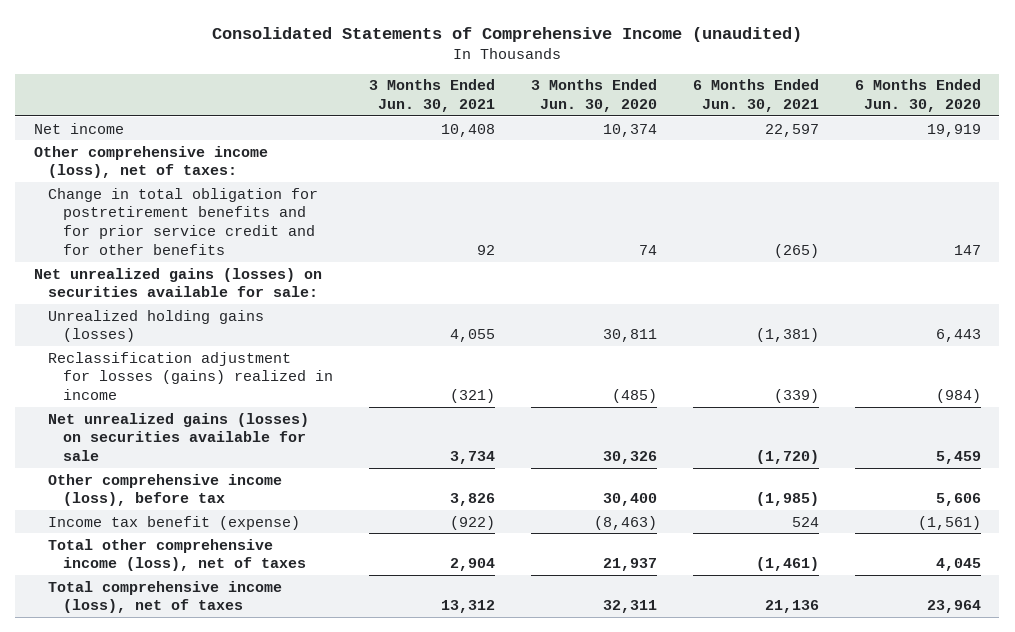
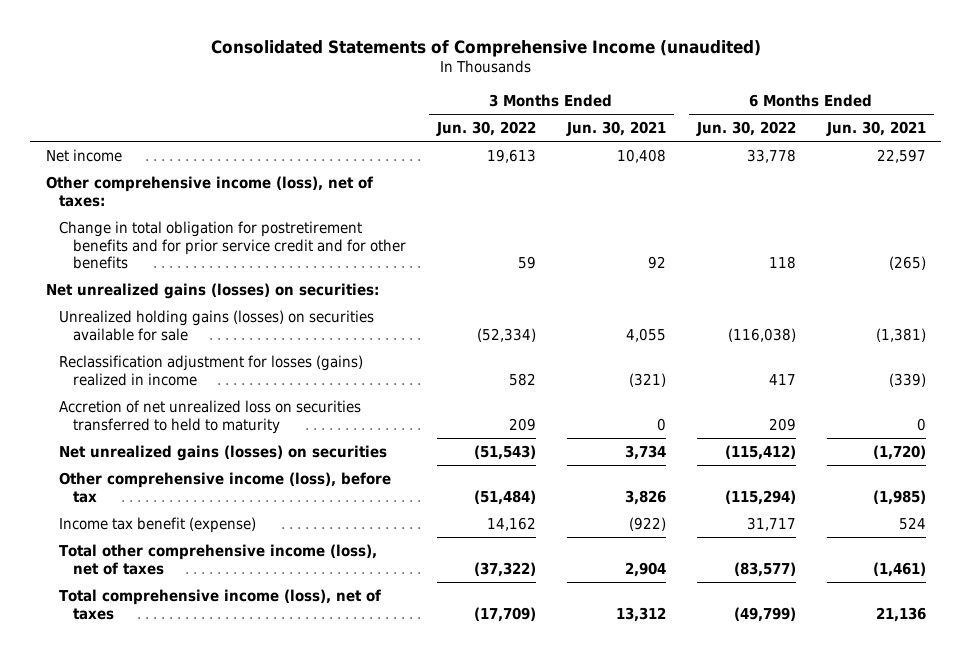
- | 3 Months Ended Jun. 30, 2021 | 3 Months Ended Jun. 30, 2020 | 6 Months Ended Jun. 30, 2021 | 6 Months Ended Jun. 30, 2020
+ | 3 Months Ended Jun. 30, 2022 | 3 Months Ended Jun. 30, 2021 | 6 Months Ended Jun. 30, 2022 | 6 Months Ended Jun. 30, 2021
- Net unrealized gains (losses) on securities available for sale:
- Unrealized holding gains (losses) | 4,055 | 30,811 | (1,381) | 6,443
+ Net unrealized gains (losses) on securities:
+ Unrealized holding gains (losses) on securities available for sale | (52,334) | 4,055 | (116,038) | (1,381)
- Net unrealized gains (losses) on securities available for sale | 3,734 | 30,326 | (1,720) | 5,459
+ Accretion of net unrealized loss on securities transferred to held to maturity | 209 | 0 | 209 | 0
+ Net unrealized gains (losses) on securities | (51,543) | 3,734 | (115,412) | (1,720)

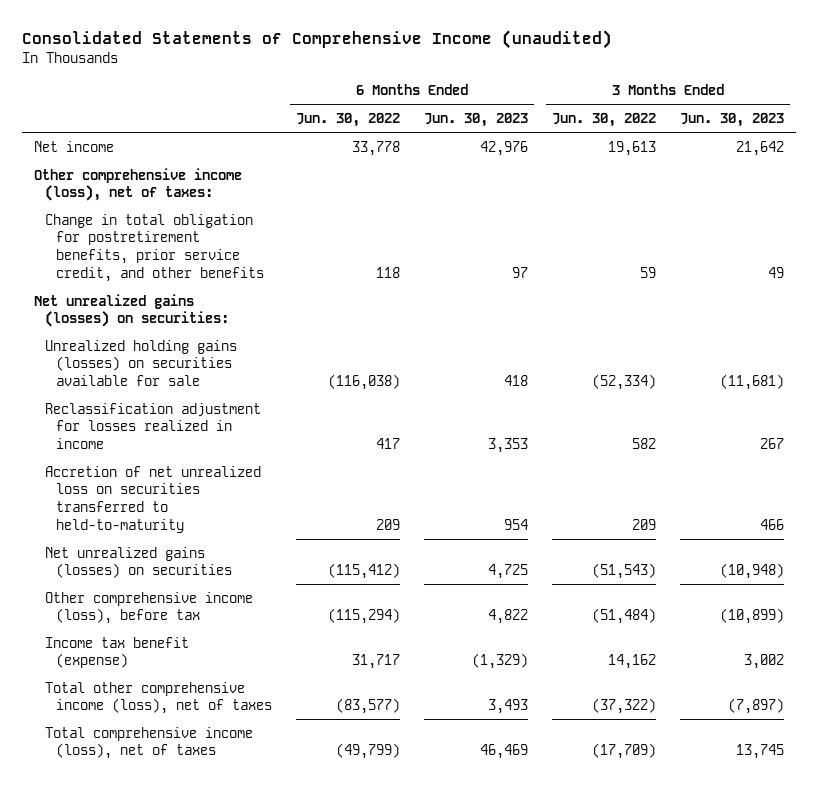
- | 3 Months Ended Jun. 30, 2022 | 3 Months Ended Jun. 30, 2021 | 6 Months Ended Jun. 30, 2022 | 6 Months Ended Jun. 30, 2021
+ | 6 Months Ended Jun. 30, 2022 | 6 Months Ended Jun. 30, 2023 | 3 Months Ended Jun. 30, 2022 | 3 Months Ended Jun. 30, 2023
- Change in total obligation for postretirement benefits and for prior service credit and for other benefits | 59 | 92 | 118 | (265)
+ Change in total obligation for postretirement benefits, prior service credit, and other benefits | 118 | 97 | 59 | 49
- Reclassification adjustment for losses (gains) realized in income | 582 | (321) | 417 | (339)
- Accretion of net unrealized loss on securities transferred to held to maturity | 209 | 0 | 209 | 0
+ Reclassification adjustment for losses realized in income | 417 | 3,353 | 582 | 267
+ Accretion of net unrealized loss on securities transferred to held-to-maturity | 209 | 954 | 209 | 466

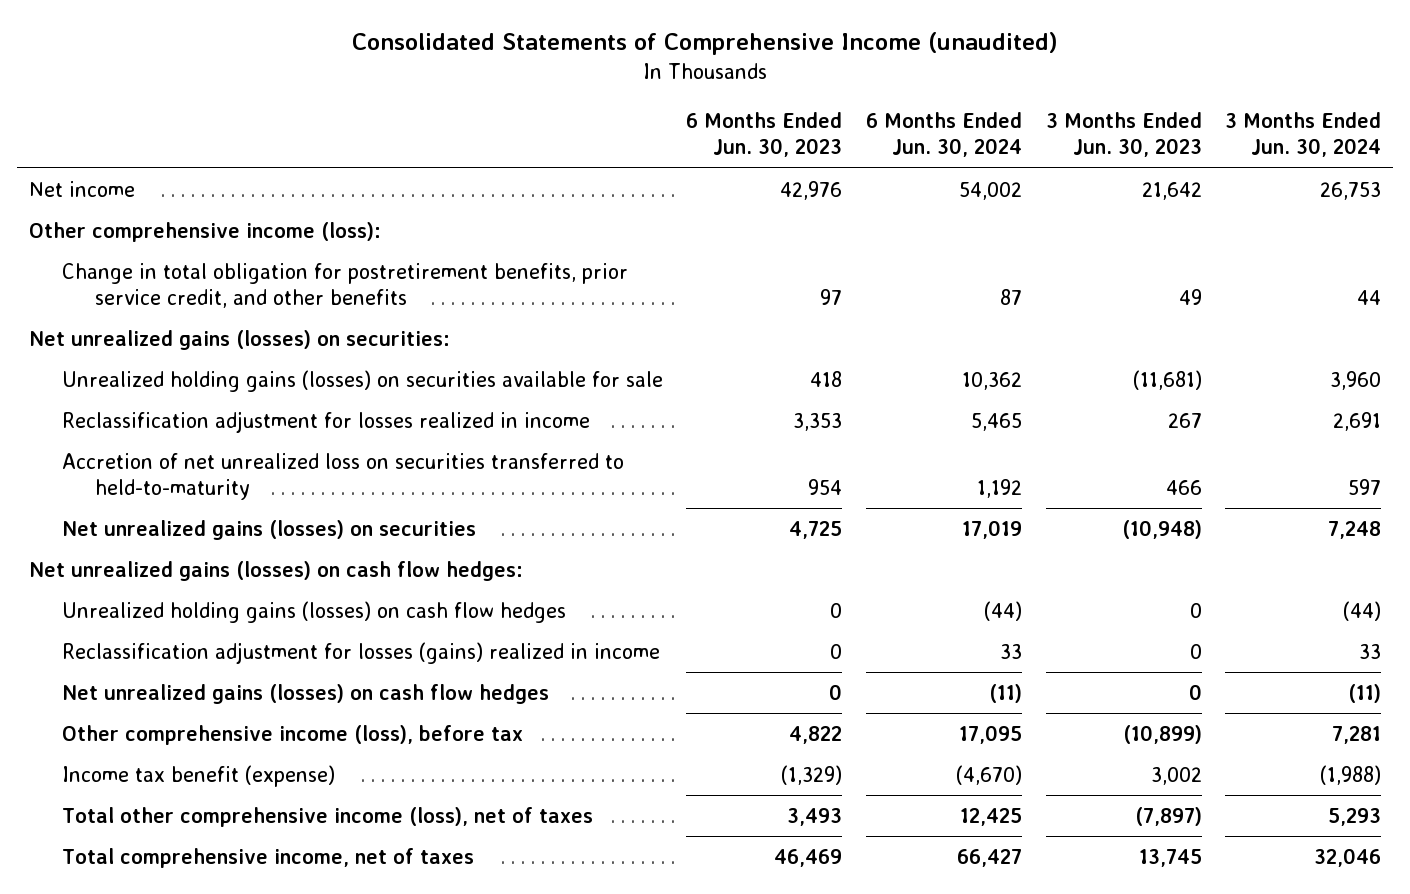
- | 6 Months Ended Jun. 30, 2022 | 6 Months Ended Jun. 30, 2023 | 3 Months Ended Jun. 30, 2022 | 3 Months Ended Jun. 30, 2023
+ | 6 Months Ended Jun. 30, 2023 | 6 Months Ended Jun. 30, 2024 | 3 Months Ended Jun. 30, 2023 | 3 Months Ended Jun. 30, 2024
- Other comprehensive income (loss), net of taxes:
+ Other comprehensive income (loss):
+ Net unrealized gains (losses) on cash flow hedges:
+ Unrealized holding gains (losses) on cash flow hedges | 0 | (44) | 0 | (44)
+ Reclassification adjustment for losses (gains) realized in income | 0 | 33 | 0 | 33
+ Net unrealized gains (losses) on cash flow hedges | 0 | (11) | 0 | (11)
- Total comprehensive income (loss), net of taxes | (49,799) | 46,469 | (17,709) | 13,745
+ Total comprehensive income, net of taxes | 46,469 | 66,427 | 13,745 | 32,046

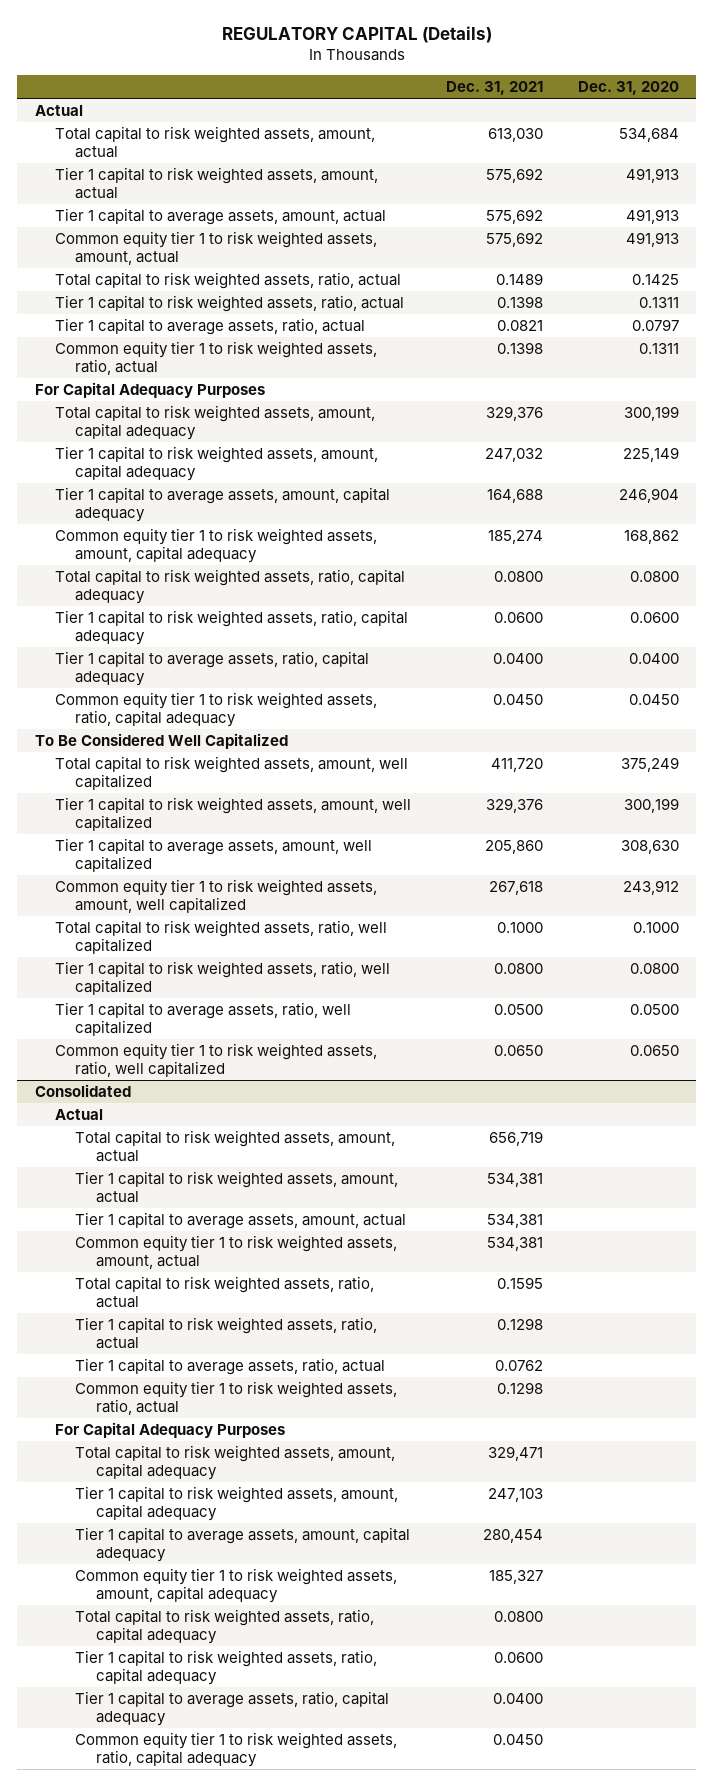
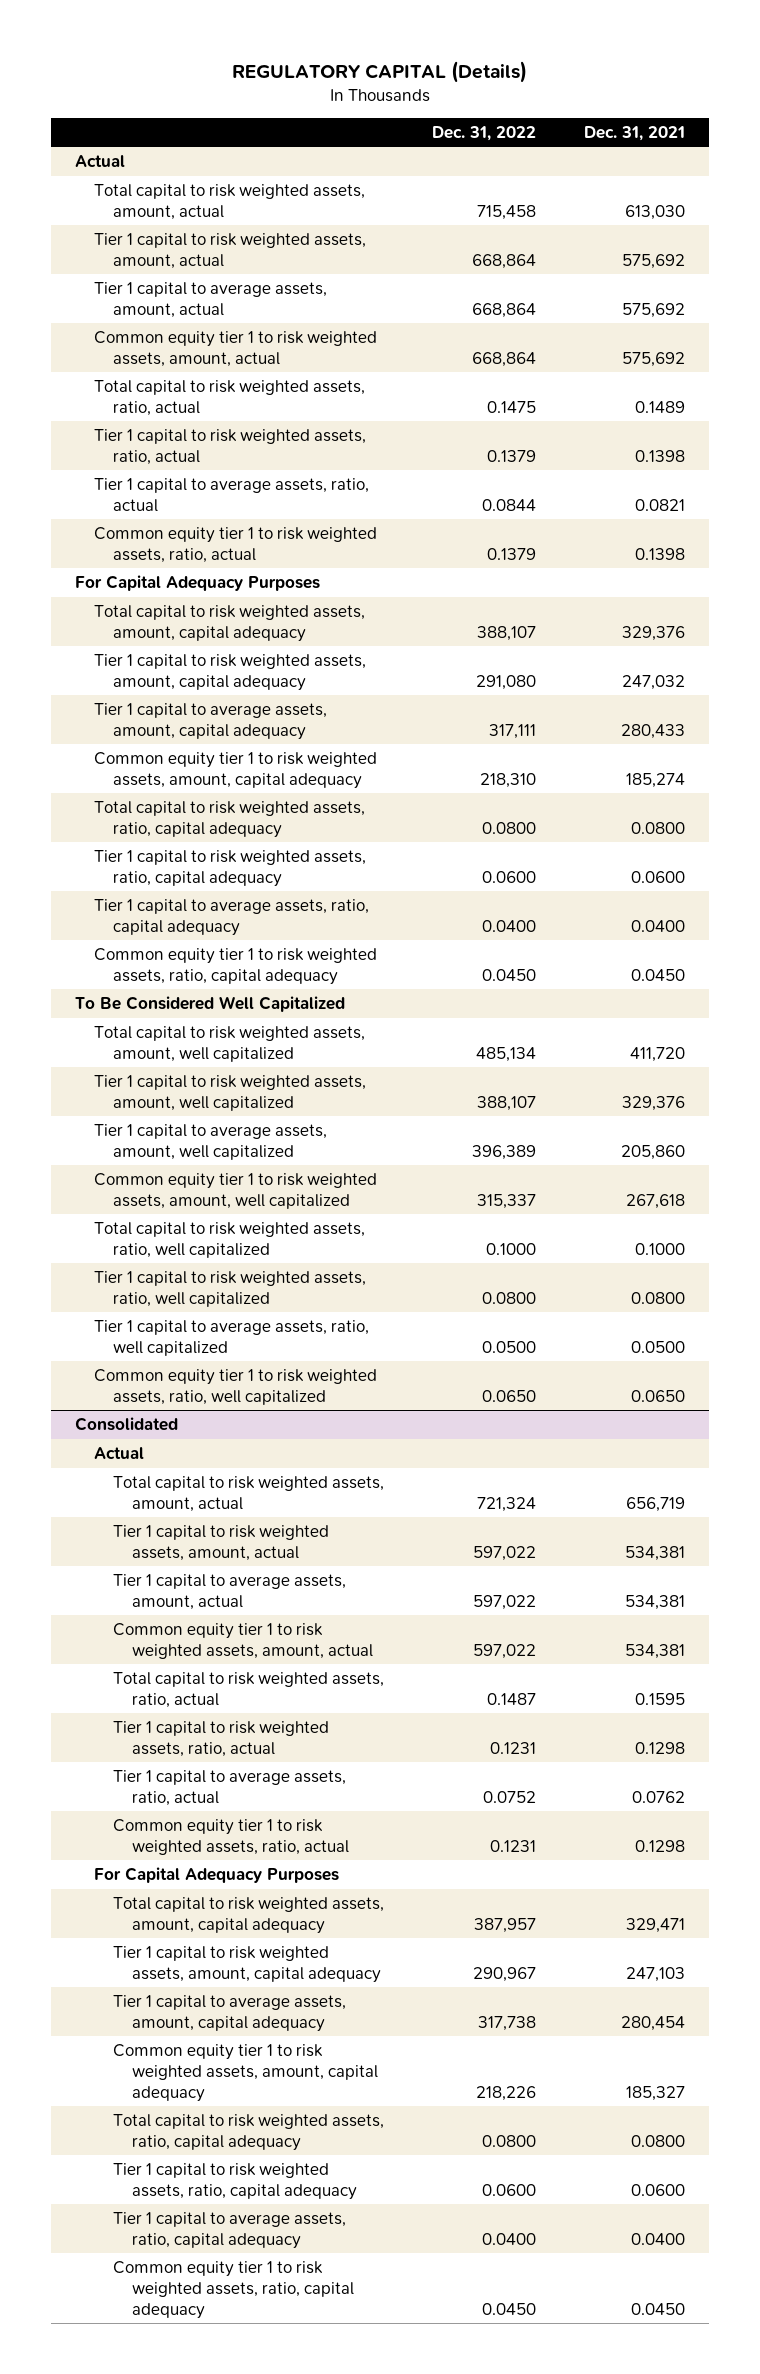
- | Dec. 31, 2021 | Dec. 31, 2020
+ | Dec. 31, 2022 | Dec. 31, 2021
- Tier 1 capital to average assets, amount, capital adequacy | 164,688 | 246,904
+ Tier 1 capital to average assets, amount, capital adequacy | 317,111 | 280,433

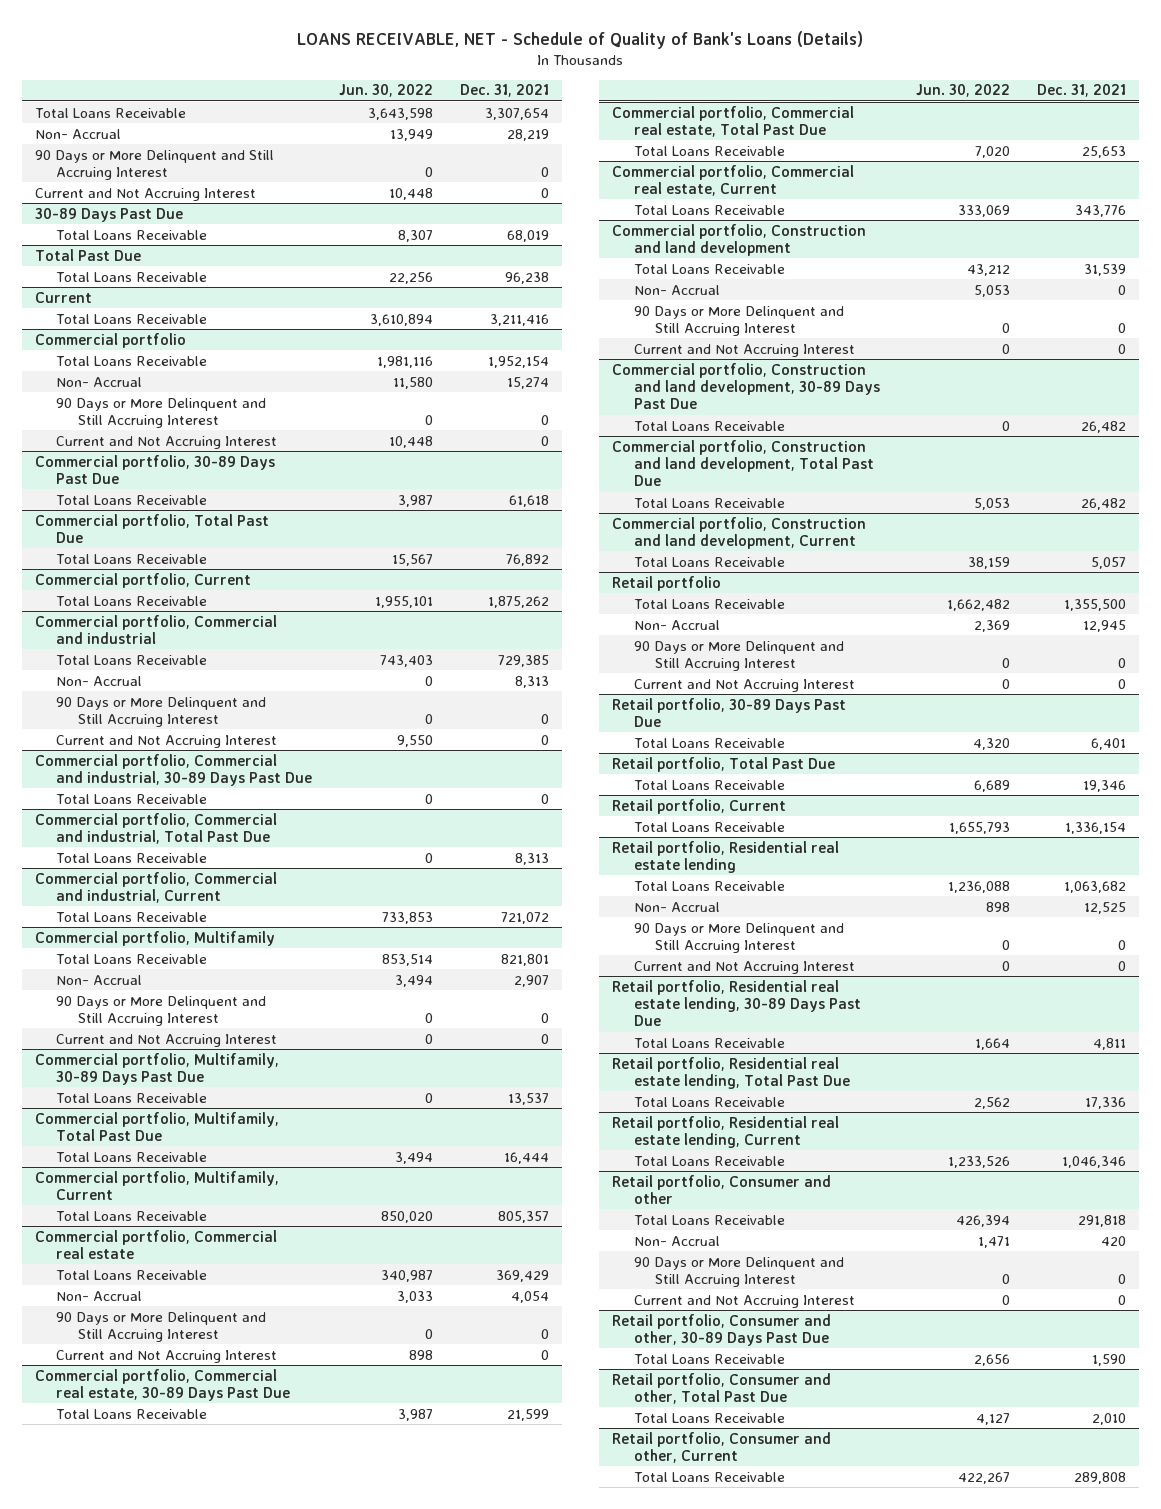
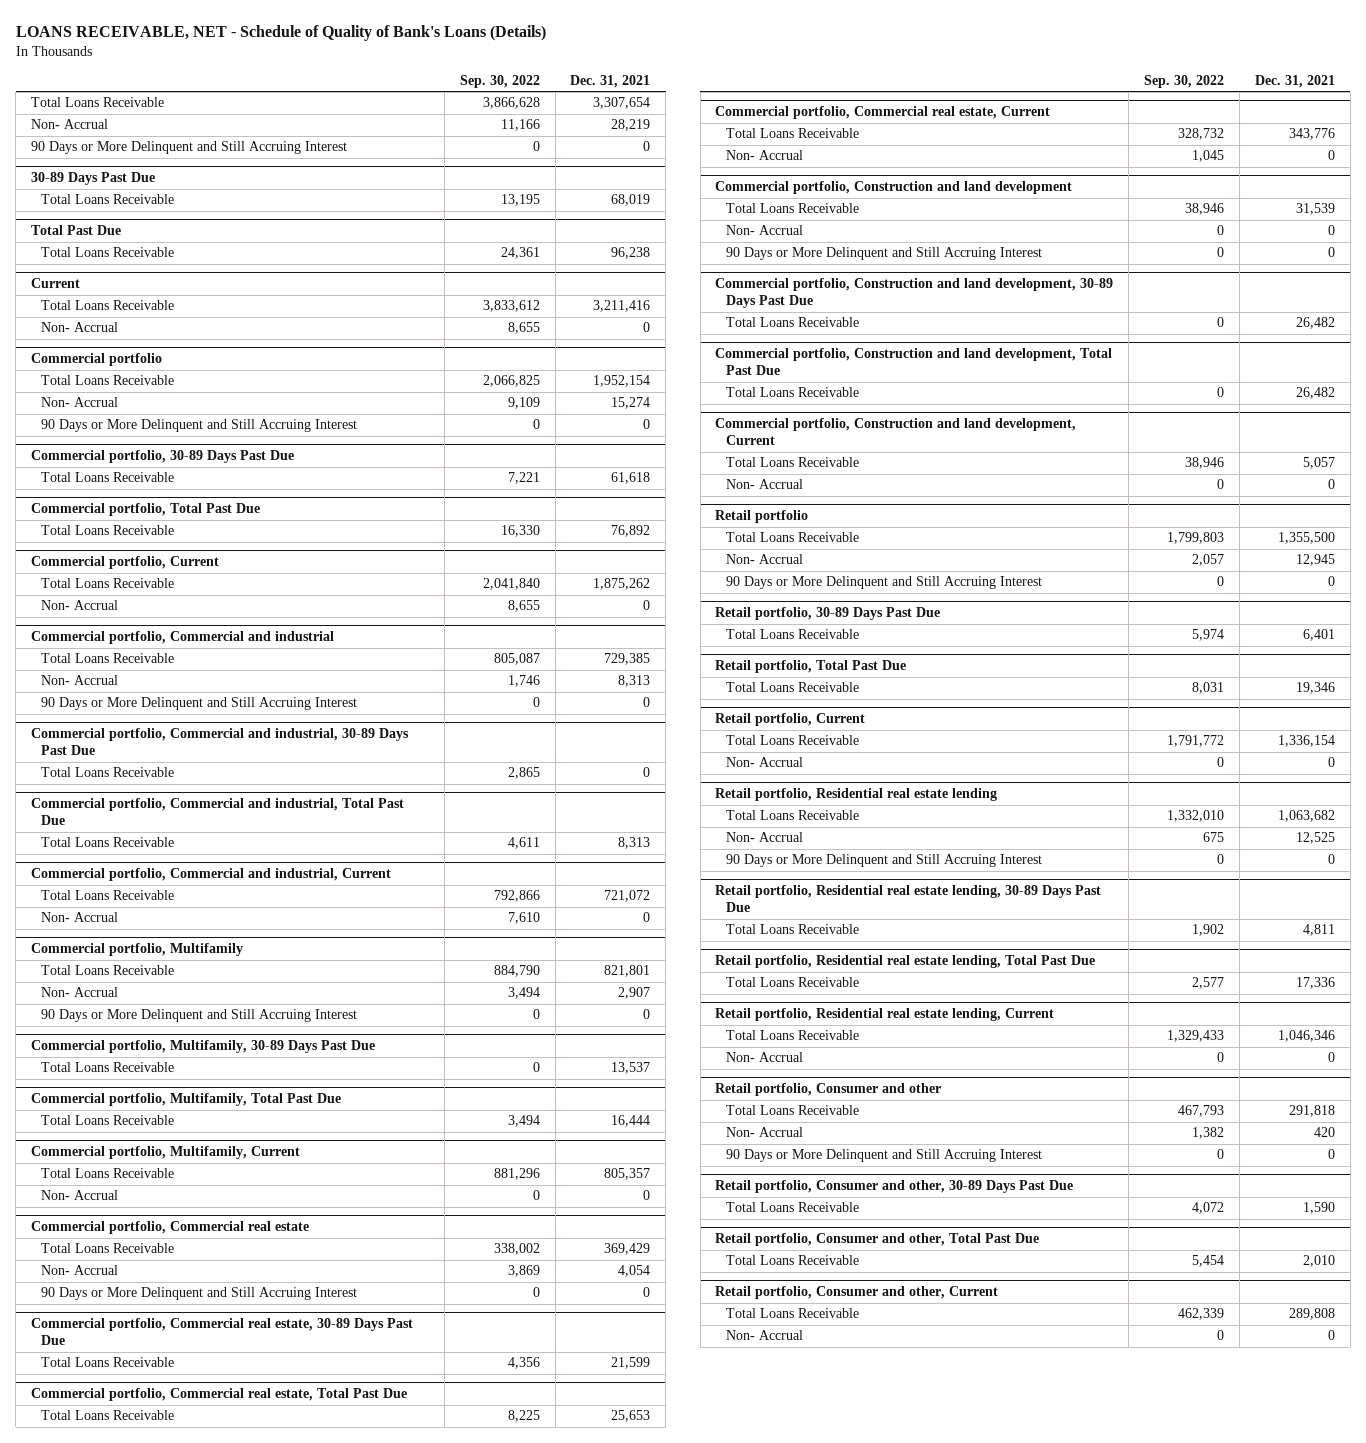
- | Jun. 30, 2022 | Dec. 31, 2021
+ | Sep. 30, 2022 | Dec. 31, 2021
- Current and Not Accruing Interest | 10,448 | 0
@ Current
+ Non- Accrual | 8,655 | 0
@ Commercial portfolio
- Current and Not Accruing Interest | 10,448 | 0
@ Commercial portfolio, Current
+ Non- Accrual | 8,655 | 0
@ Commercial portfolio, Commercial and industrial
- Current and Not Accruing Interest | 9,550 | 0
@ Commercial portfolio, Commercial and industrial, Current
+ Non- Accrual | 7,610 | 0
@ Commercial portfolio, Multifamily
- Current and Not Accruing Interest | 0 | 0
@ Commercial portfolio, Multifamily, Current
+ Non- Accrual | 0 | 0
@ Commercial portfolio, Commercial real estate
- Current and Not Accruing Interest | 898 | 0
@ Commercial portfolio, Commercial real estate, Current
+ Non- Accrual | 1,045 | 0
@ Commercial portfolio, Construction and land development
- Current and Not Accruing Interest | 0 | 0
@ Commercial portfolio, Construction and land development, Current
+ Non- Accrual | 0 | 0
@ Retail portfolio
- Current and Not Accruing Interest | 0 | 0
@ Retail portfolio, Current
+ Non- Accrual | 0 | 0
@ Retail portfolio, Residential real estate lending
- Current and Not Accruing Interest | 0 | 0
@ Retail portfolio, Residential real estate lending, Current
+ Non- Accrual | 0 | 0
@ Retail portfolio, Consumer and other
- Current and Not Accruing Interest | 0 | 0
@ Retail portfolio, Consumer and other, Current
+ Non- Accrual | 0 | 0

